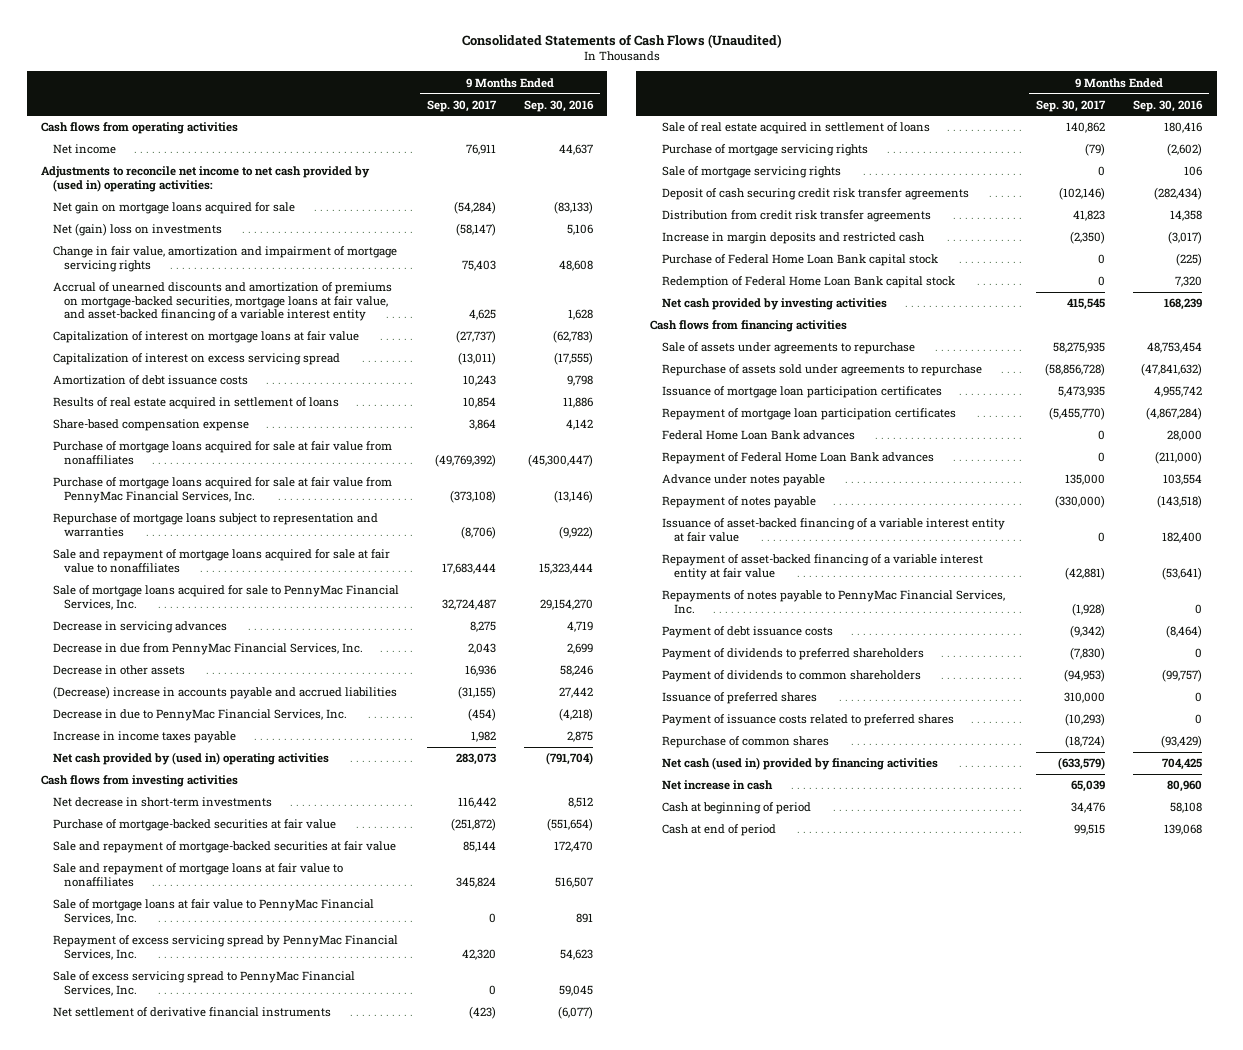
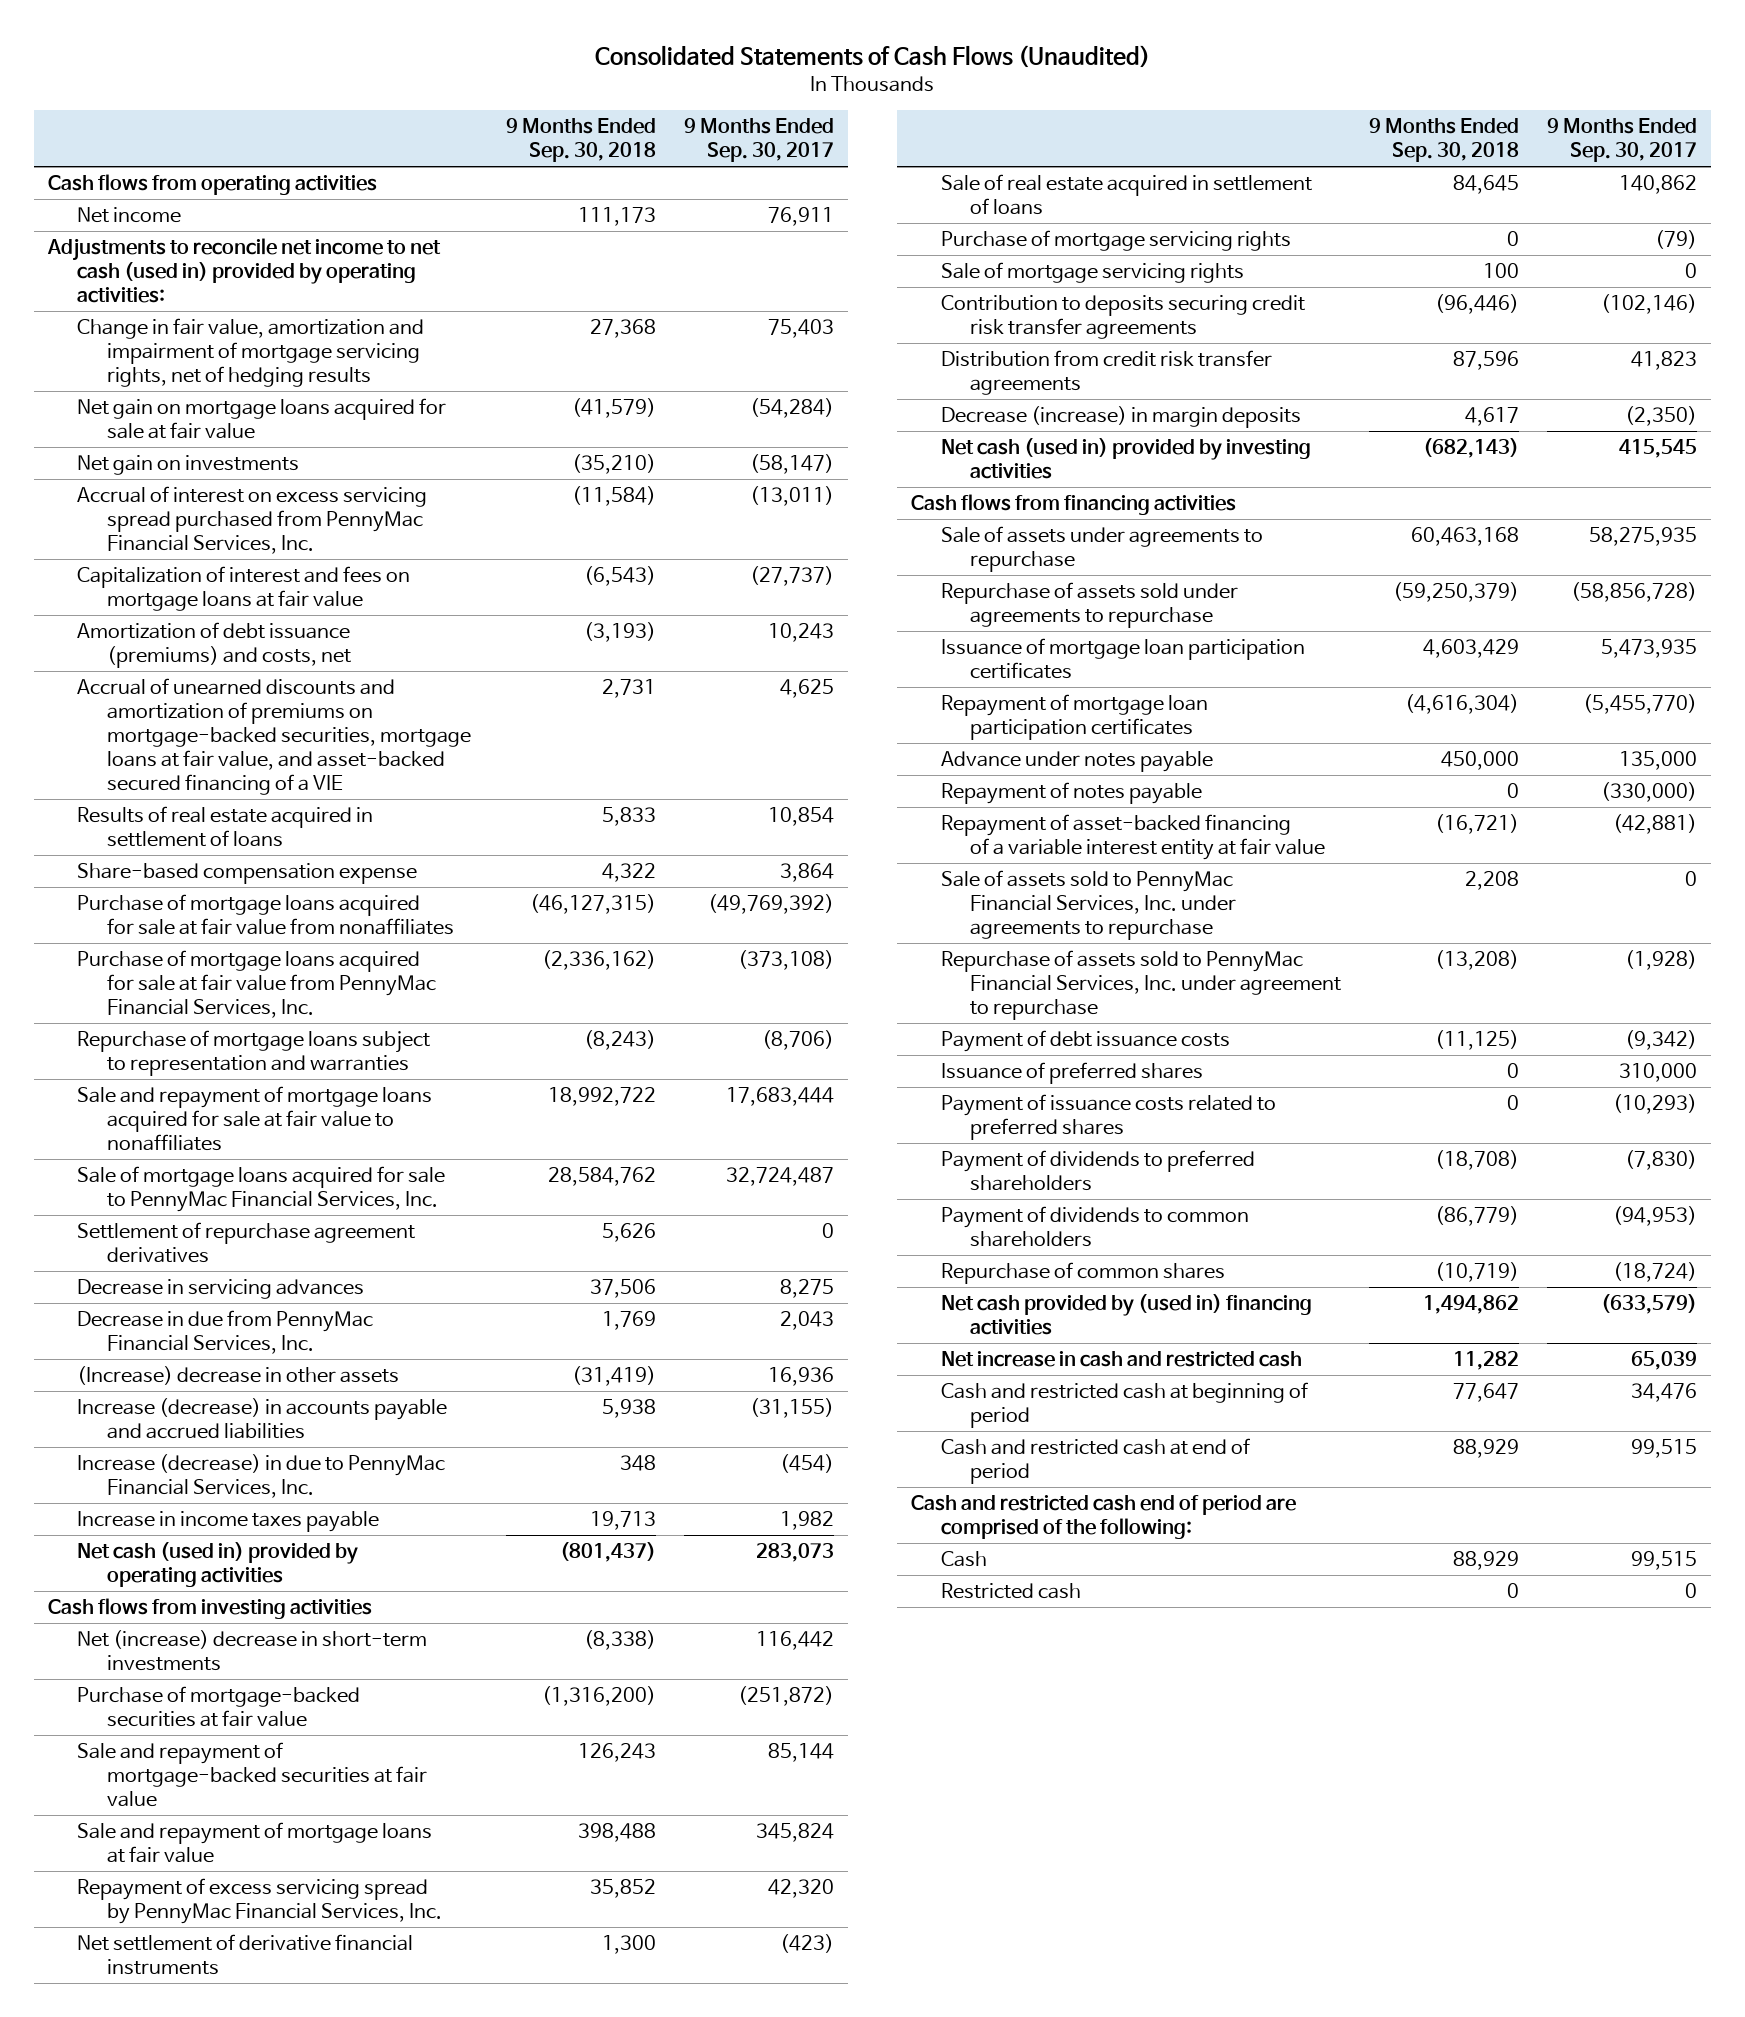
- | 9 Months Ended Sep. 30, 2017 | 9 Months Ended Sep. 30, 2016
+ | 9 Months Ended Sep. 30, 2018 | 9 Months Ended Sep. 30, 2017
- Adjustments to reconcile net income to net cash provided by (used in) operating activities:
- Net gain on mortgage loans acquired for sale | (54,284) | (83,133)
- Net (gain) loss on investments | (58,147) | 5,106
- Change in fair value, amortization and impairment of mortgage servicing rights | 75,403 | 48,608
- Accrual of unearned discounts and amortization of premiums on mortgage-backed securities, mortgage loans at fair value, and asset-backed financing of a variable interest entity | 4,625 | 1,628
- Capitalization of interest on mortgage loans at fair value | (27,737) | (62,783)
- Capitalization of interest on excess servicing spread | (13,011) | (17,555)
- Amortization of debt issuance costs | 10,243 | 9,798
+ Adjustments to reconcile net income to net cash (used in) provided by operating activities:
+ Change in fair value, amortization and impairment of mortgage servicing rights, net of hedging results | 27,368 | 75,403
+ Net gain on mortgage loans acquired for sale at fair value | (41,579) | (54,284)
+ Net gain on investments | (35,210) | (58,147)
+ Accrual of interest on excess servicing spread purchased from PennyMac Financial Services, Inc. | (11,584) | (13,011)
+ Capitalization of interest and fees on mortgage loans at fair value | (6,543) | (27,737)
+ Amortization of debt issuance (premiums) and costs, net | (3,193) | 10,243
+ Accrual of unearned discounts and amortization of premiums on mortgage-backed securities, mortgage loans at fair value, and asset-backed secured financing of a VIE | 2,731 | 4,625
+ Settlement of repurchase agreement derivatives | 5,626 | 0
- Decrease in other assets | 16,936 | 58,246
- (Decrease) increase in accounts payable and accrued liabilities | (31,155) | 27,442
- Decrease in due to PennyMac Financial Services, Inc. | (454) | (4,218)
+ (Increase) decrease in other assets | (31,419) | 16,936
+ Increase (decrease) in accounts payable and accrued liabilities | 5,938 | (31,155)
+ Increase (decrease) in due to PennyMac Financial Services, Inc. | 348 | (454)
- Net cash provided by (used in) operating activities | 283,073 | (791,704)
+ Net cash (used in) provided by operating activities | (801,437) | 283,073
- Net decrease in short-term investments | 116,442 | 8,512
+ Net (increase) decrease in short-term investments | (8,338) | 116,442
- Sale and repayment of mortgage loans at fair value to nonaffiliates | 345,824 | 516,507
- Sale of mortgage loans at fair value to PennyMac Financial Services, Inc. | 0 | 891
+ Sale and repayment of mortgage loans at fair value | 398,488 | 345,824
- Sale of excess servicing spread to PennyMac Financial Services, Inc. | 0 | 59,045
- Deposit of cash securing credit risk transfer agreements | (102,146) | (282,434)
+ Contribution to deposits securing credit risk transfer agreements | (96,446) | (102,146)
- Increase in margin deposits and restricted cash | (2,350) | (3,017)
- Purchase of Federal Home Loan Bank capital stock | 0 | (225)
- Redemption of Federal Home Loan Bank capital stock | 0 | 7,320
- Net cash provided by investing activities | 415,545 | 168,239
+ Decrease (increase) in margin deposits | 4,617 | (2,350)
+ Net cash (used in) provided by investing activities | (682,143) | 415,545
- Federal Home Loan Bank advances | 0 | 28,000
- Repayment of Federal Home Loan Bank advances | 0 | (211,000)
- Issuance of asset-backed financing of a variable interest entity at fair value | 0 | 182,400
- Repayments of notes payable to PennyMac Financial Services, Inc. | (1,928) | 0
+ Sale of assets sold to PennyMac Financial Services, Inc. under agreements to repurchase | 2,208 | 0
+ Repurchase of assets sold to PennyMac Financial Services, Inc. under agreement to repurchase | (13,208) | (1,928)
moved down: Payment of dividends to preferred shareholders | (18,708) | (7,830)
moved down: Payment of dividends to common shareholders | (86,779) | (94,953)
- Net cash (used in) provided by financing activities | (633,579) | 704,425
- Net increase in cash | 65,039 | 80,960
- Cash at beginning of period | 34,476 | 58,108
- Cash at end of period | 99,515 | 139,068
+ Net cash provided by (used in) financing activities | 1,494,862 | (633,579)
+ Net increase in cash and restricted cash | 11,282 | 65,039
+ Cash and restricted cash at beginning of period | 77,647 | 34,476
+ Cash and restricted cash at end of period | 88,929 | 99,515
+ Cash and restricted cash end of period are comprised of the following:
+ Cash | 88,929 | 99,515
+ Restricted cash | 0 | 0

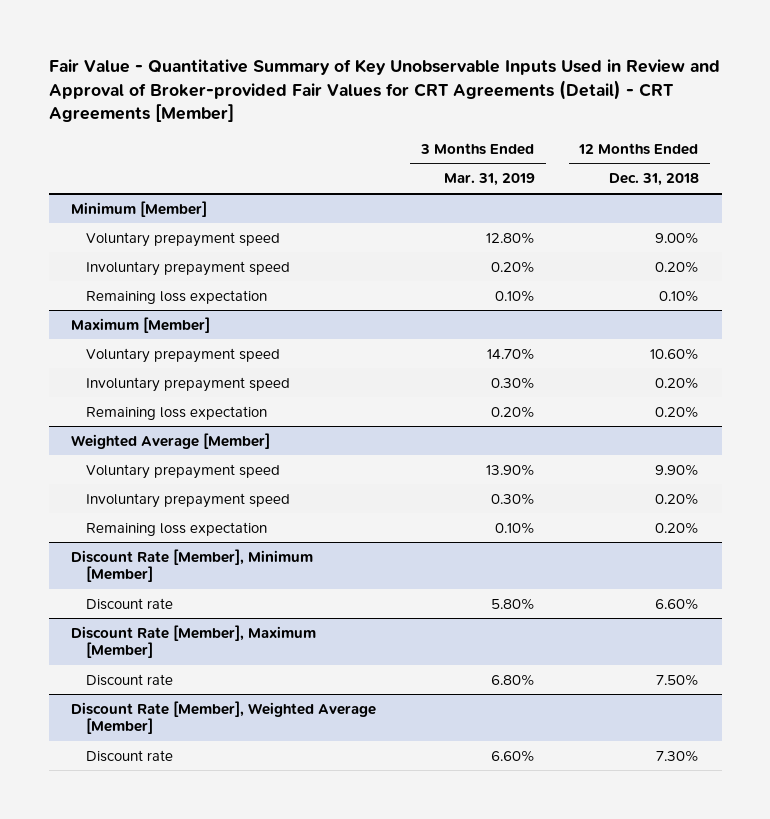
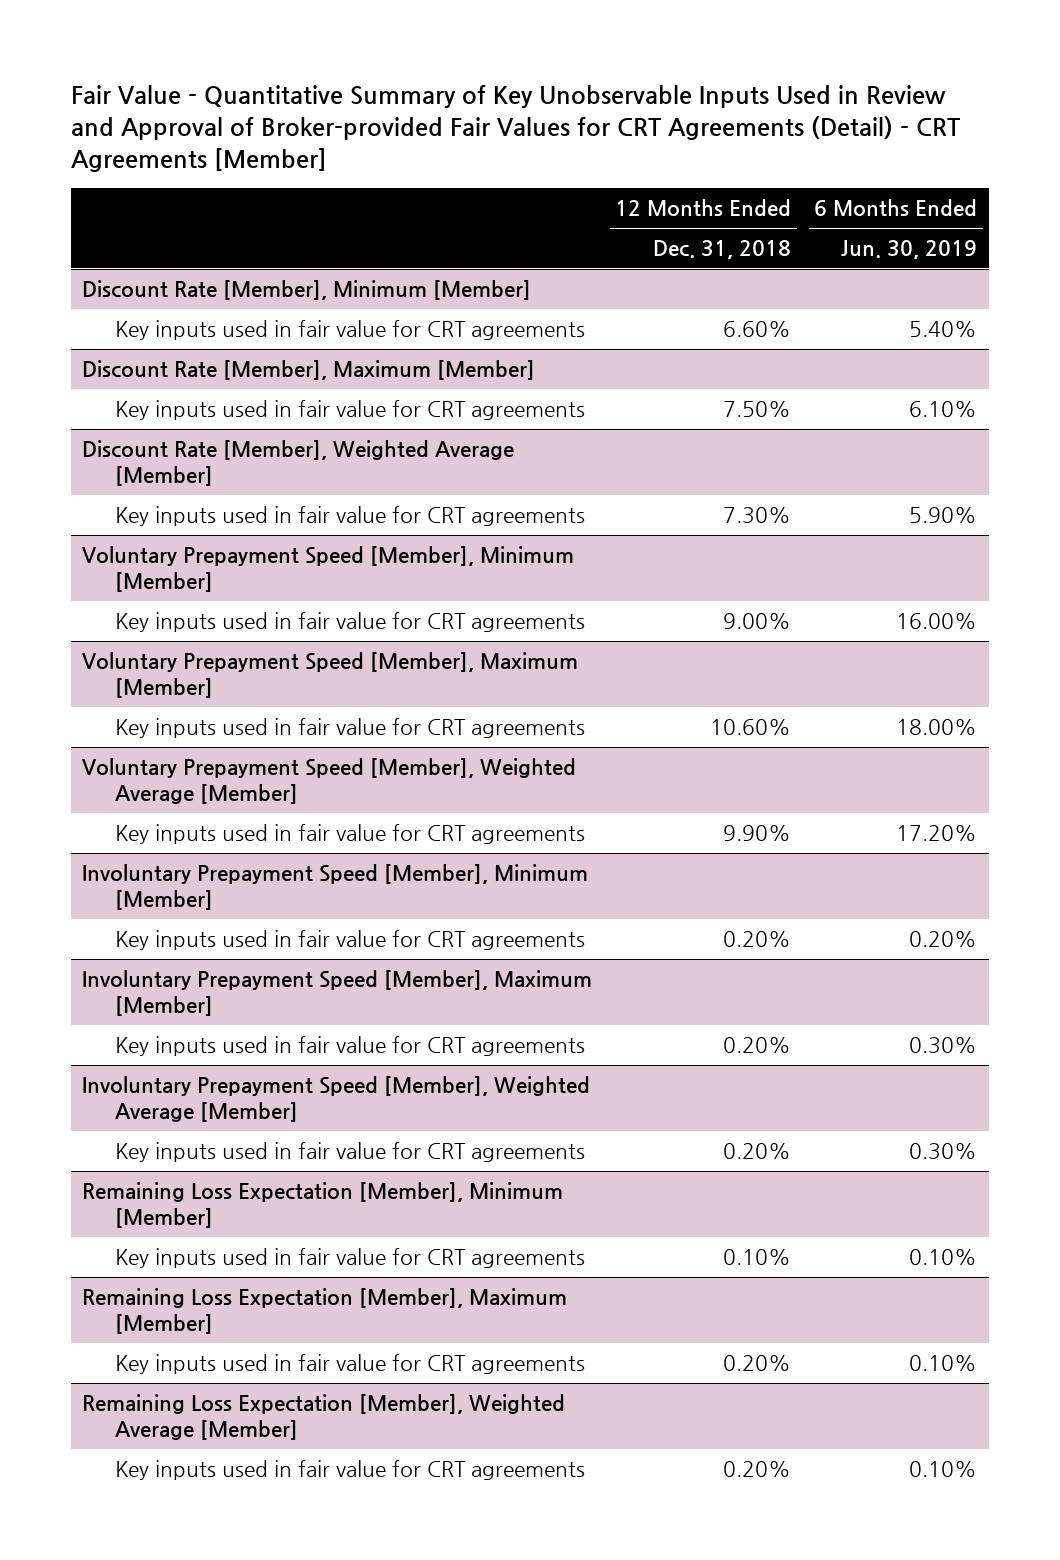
- | 3 Months Ended Mar. 31, 2019 | 12 Months Ended Dec. 31, 2018
+ | 12 Months Ended Dec. 31, 2018 | 6 Months Ended Jun. 30, 2019
- Minimum [Member]
- Voluntary prepayment speed | 12.80% | 9.00%
- Involuntary prepayment speed | 0.20% | 0.20%
- Remaining loss expectation | 0.10% | 0.10%
- Maximum [Member]
- Voluntary prepayment speed | 14.70% | 10.60%
- Involuntary prepayment speed | 0.30% | 0.20%
- Remaining loss expectation | 0.20% | 0.20%
- Weighted Average [Member]
- Voluntary prepayment speed | 13.90% | 9.90%
- Involuntary prepayment speed | 0.30% | 0.20%
- Remaining loss expectation | 0.10% | 0.20%
@ Discount Rate [Member], Minimum [Member]
- Discount rate | 5.80% | 6.60%
+ Key inputs used in fair value for CRT agreements | 6.60% | 5.40%
@ Discount Rate [Member], Maximum [Member]
- Discount rate | 6.80% | 7.50%
+ Key inputs used in fair value for CRT agreements | 7.50% | 6.10%
@ Discount Rate [Member], Weighted Average [Member]
- Discount rate | 6.60% | 7.30%
+ Key inputs used in fair value for CRT agreements | 7.30% | 5.90%
+ Voluntary Prepayment Speed [Member], Minimum [Member]
+ Key inputs used in fair value for CRT agreements | 9.00% | 16.00%
+ Voluntary Prepayment Speed [Member], Maximum [Member]
+ Key inputs used in fair value for CRT agreements | 10.60% | 18.00%
+ Voluntary Prepayment Speed [Member], Weighted Average [Member]
+ Key inputs used in fair value for CRT agreements | 9.90% | 17.20%
+ Involuntary Prepayment Speed [Member], Minimum [Member]
+ Key inputs used in fair value for CRT agreements | 0.20% | 0.20%
+ Involuntary Prepayment Speed [Member], Maximum [Member]
+ Key inputs used in fair value for CRT agreements | 0.20% | 0.30%
+ Involuntary Prepayment Speed [Member], Weighted Average [Member]
+ Key inputs used in fair value for CRT agreements | 0.20% | 0.30%
+ Remaining Loss Expectation [Member], Minimum [Member]
+ Key inputs used in fair value for CRT agreements | 0.10% | 0.10%
+ Remaining Loss Expectation [Member], Maximum [Member]
+ Key inputs used in fair value for CRT agreements | 0.20% | 0.10%
+ Remaining Loss Expectation [Member], Weighted Average [Member]
+ Key inputs used in fair value for CRT agreements | 0.20% | 0.10%

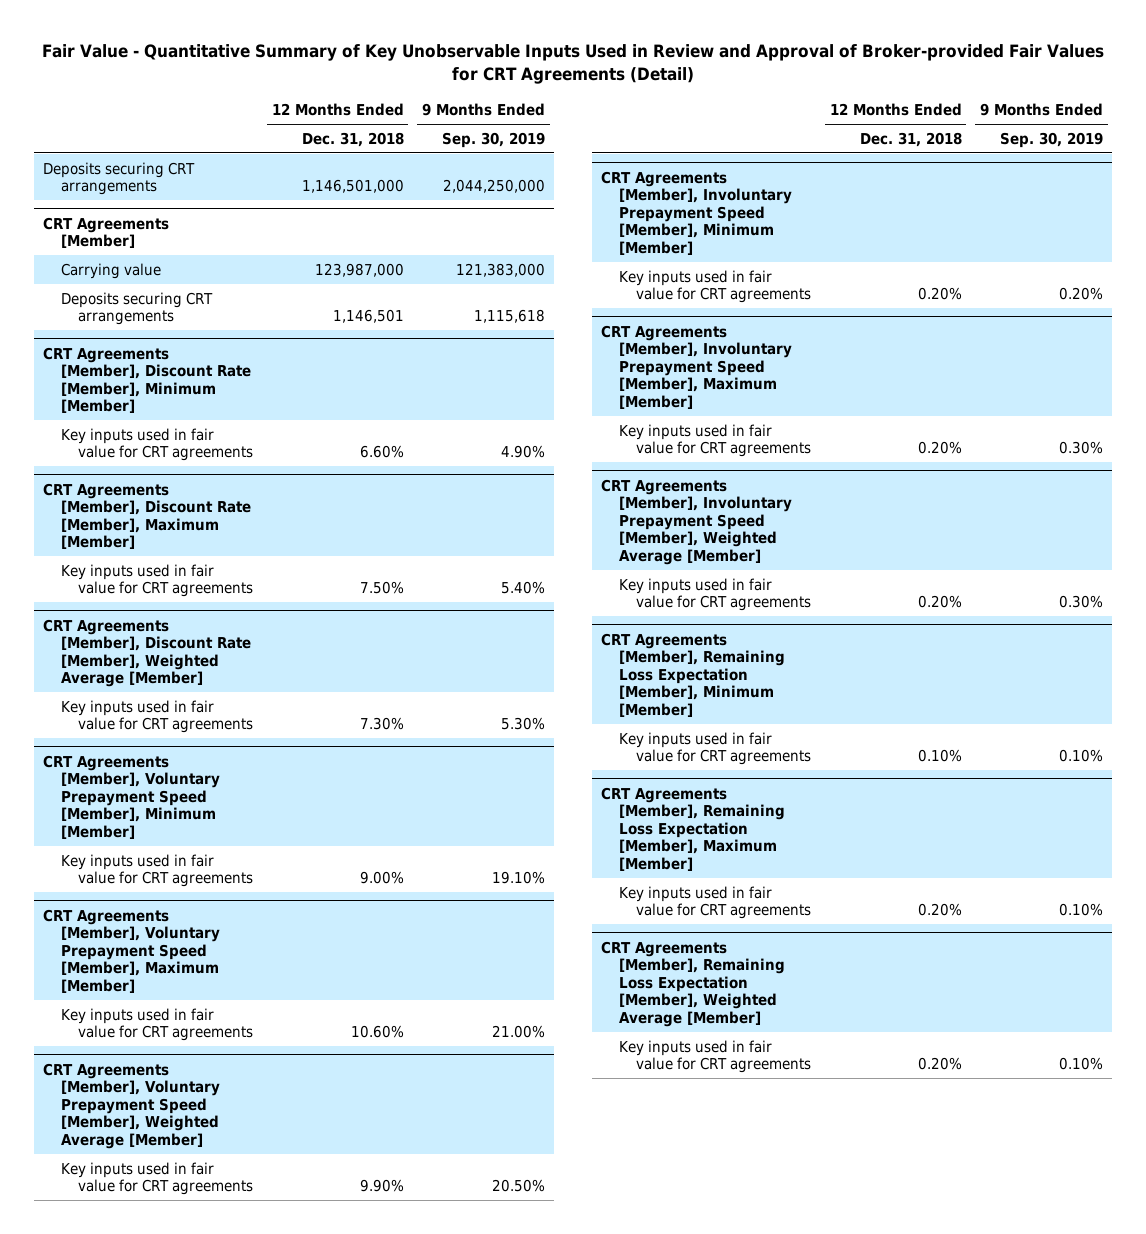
- Fair Value - Quantitative Summary of Key Unobservable Inputs Used in Review and Approval of Broker-provided Fair Values for CRT Agreements (Detail) - CRT Agreements [Member]
+ Fair Value - Quantitative Summary of Key Unobservable Inputs Used in Review and Approval of Broker-provided Fair Values for CRT Agreements (Detail)
- | 12 Months Ended Dec. 31, 2018 | 6 Months Ended Jun. 30, 2019
+ | 12 Months Ended Dec. 31, 2018 | 9 Months Ended Sep. 30, 2019
- Discount Rate [Member], Minimum [Member]
+ Deposits securing CRT arrangements | 1,146,501,000 | 2,044,250,000
+ CRT Agreements [Member]
+ Carrying value | 123,987,000 | 121,383,000
+ Deposits securing CRT arrangements | 1,146,501 | 1,115,618
+ CRT Agreements [Member], Discount Rate [Member], Minimum [Member]
- Discount Rate [Member], Maximum [Member]
+ CRT Agreements [Member], Discount Rate [Member], Maximum [Member]
- Discount Rate [Member], Weighted Average [Member]
+ CRT Agreements [Member], Discount Rate [Member], Weighted Average [Member]
- Voluntary Prepayment Speed [Member], Minimum [Member]
+ CRT Agreements [Member], Voluntary Prepayment Speed [Member], Minimum [Member]
- Voluntary Prepayment Speed [Member], Maximum [Member]
+ CRT Agreements [Member], Voluntary Prepayment Speed [Member], Maximum [Member]
- Voluntary Prepayment Speed [Member], Weighted Average [Member]
+ CRT Agreements [Member], Voluntary Prepayment Speed [Member], Weighted Average [Member]
- Involuntary Prepayment Speed [Member], Minimum [Member]
+ CRT Agreements [Member], Involuntary Prepayment Speed [Member], Minimum [Member]
- Involuntary Prepayment Speed [Member], Maximum [Member]
+ CRT Agreements [Member], Involuntary Prepayment Speed [Member], Maximum [Member]
- Involuntary Prepayment Speed [Member], Weighted Average [Member]
+ CRT Agreements [Member], Involuntary Prepayment Speed [Member], Weighted Average [Member]
- Remaining Loss Expectation [Member], Minimum [Member]
+ CRT Agreements [Member], Remaining Loss Expectation [Member], Minimum [Member]
- Remaining Loss Expectation [Member], Maximum [Member]
+ CRT Agreements [Member], Remaining Loss Expectation [Member], Maximum [Member]
- Remaining Loss Expectation [Member], Weighted Average [Member]
+ CRT Agreements [Member], Remaining Loss Expectation [Member], Weighted Average [Member]

